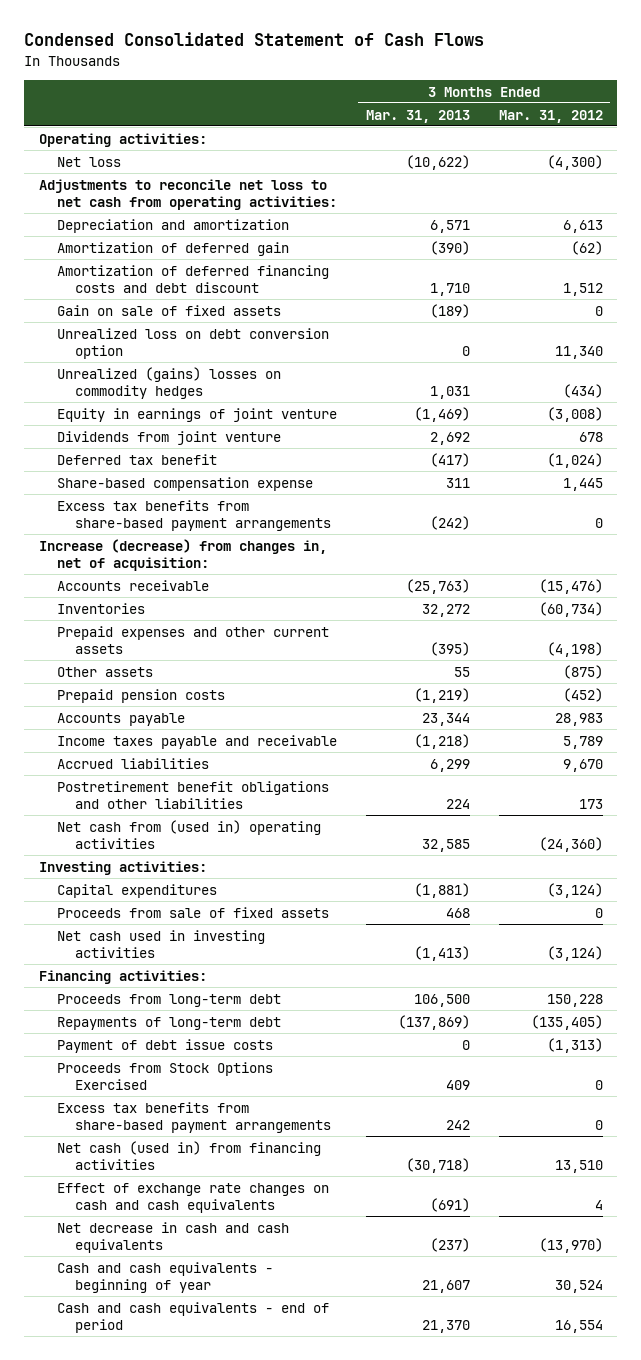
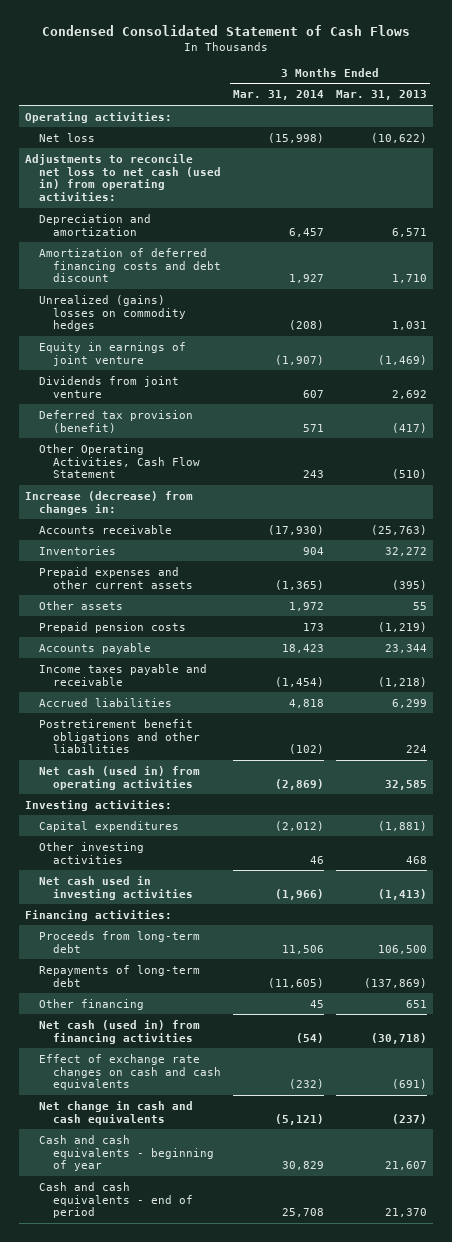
- | 3 Months Ended Mar. 31, 2013 | 3 Months Ended Mar. 31, 2012
+ | 3 Months Ended Mar. 31, 2014 | 3 Months Ended Mar. 31, 2013
- Adjustments to reconcile net loss to net cash from operating activities:
+ Adjustments to reconcile net loss to net cash (used in) from operating activities:
- Amortization of deferred gain | (390) | (62)
- Gain on sale of fixed assets | (189) | 0
- Unrealized loss on debt conversion option | 0 | 11,340
- Deferred tax benefit | (417) | (1,024)
- Share-based compensation expense | 311 | 1,445
- Excess tax benefits from share-based payment arrangements | (242) | 0
- Increase (decrease) from changes in, net of acquisition:
+ Deferred tax provision (benefit) | 571 | (417)
+ Other Operating Activities, Cash Flow Statement | 243 | (510)
+ Increase (decrease) from changes in:
- Net cash from (used in) operating activities | 32,585 | (24,360)
+ Net cash (used in) from operating activities | (2,869) | 32,585
- Proceeds from sale of fixed assets | 468 | 0
+ Other investing activities | 46 | 468
- Payment of debt issue costs | 0 | (1,313)
- Proceeds from Stock Options Exercised | 409 | 0
- Excess tax benefits from share-based payment arrangements | 242 | 0
+ Other financing | 45 | 651
- Net decrease in cash and cash equivalents | (237) | (13,970)
+ Net change in cash and cash equivalents | (5,121) | (237)

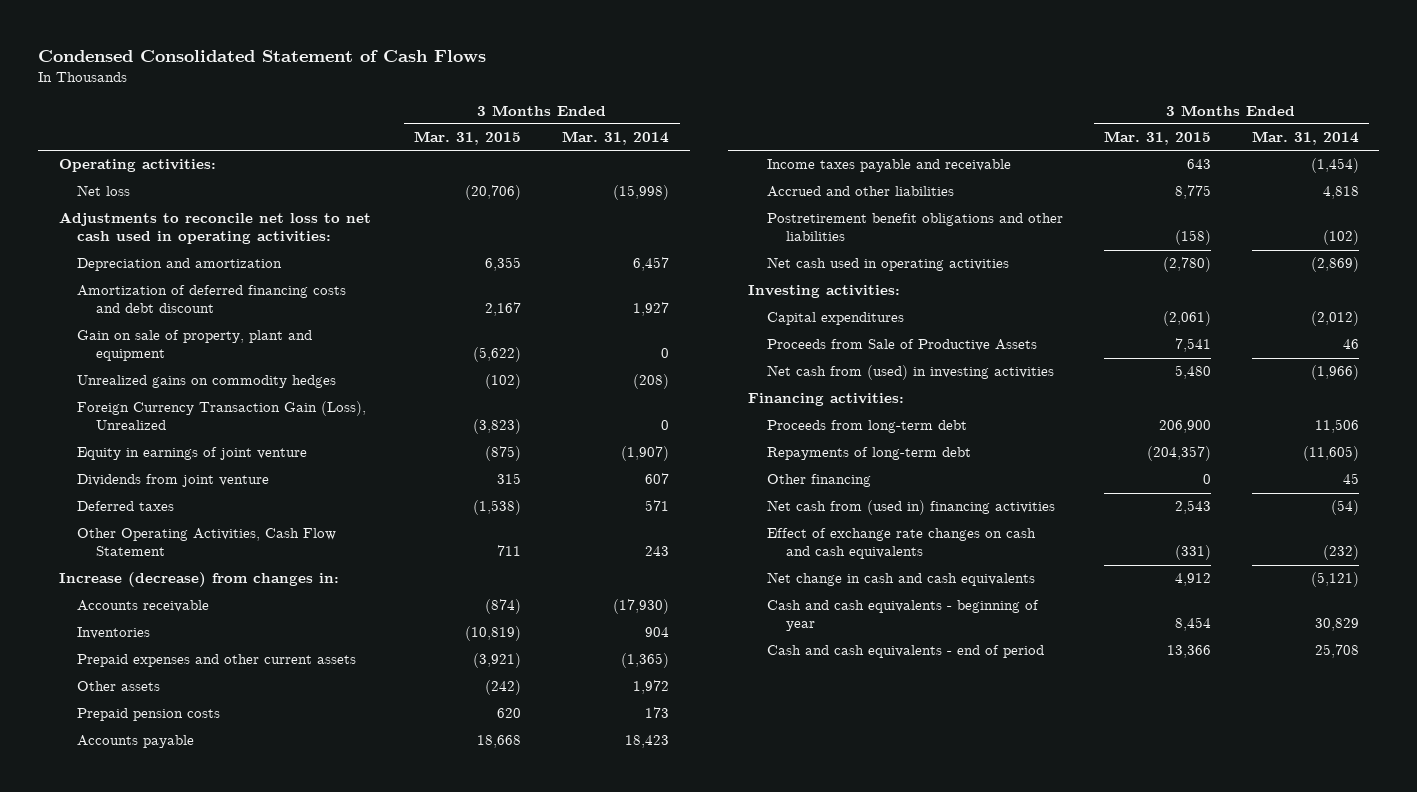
- | 3 Months Ended Mar. 31, 2014 | 3 Months Ended Mar. 31, 2013
+ | 3 Months Ended Mar. 31, 2015 | 3 Months Ended Mar. 31, 2014
- Adjustments to reconcile net loss to net cash (used in) from operating activities:
+ Adjustments to reconcile net loss to net cash used in operating activities:
- Unrealized (gains) losses on commodity hedges | (208) | 1,031
+ Gain on sale of property, plant and equipment | (5,622) | 0
+ Unrealized gains on commodity hedges | (102) | (208)
+ Foreign Currency Transaction Gain (Loss), Unrealized | (3,823) | 0
- Deferred tax provision (benefit) | 571 | (417)
+ Deferred taxes | (1,538) | 571
- Accrued liabilities | 4,818 | 6,299
+ Accrued and other liabilities | 8,775 | 4,818
- Net cash (used in) from operating activities | (2,869) | 32,585
+ Net cash used in operating activities | (2,780) | (2,869)
- Other investing activities | 46 | 468
- Net cash used in investing activities | (1,966) | (1,413)
+ Proceeds from Sale of Productive Assets | 7,541 | 46
+ Net cash from (used) in investing activities | 5,480 | (1,966)
- Net cash (used in) from financing activities | (54) | (30,718)
+ Net cash from (used in) financing activities | 2,543 | (54)

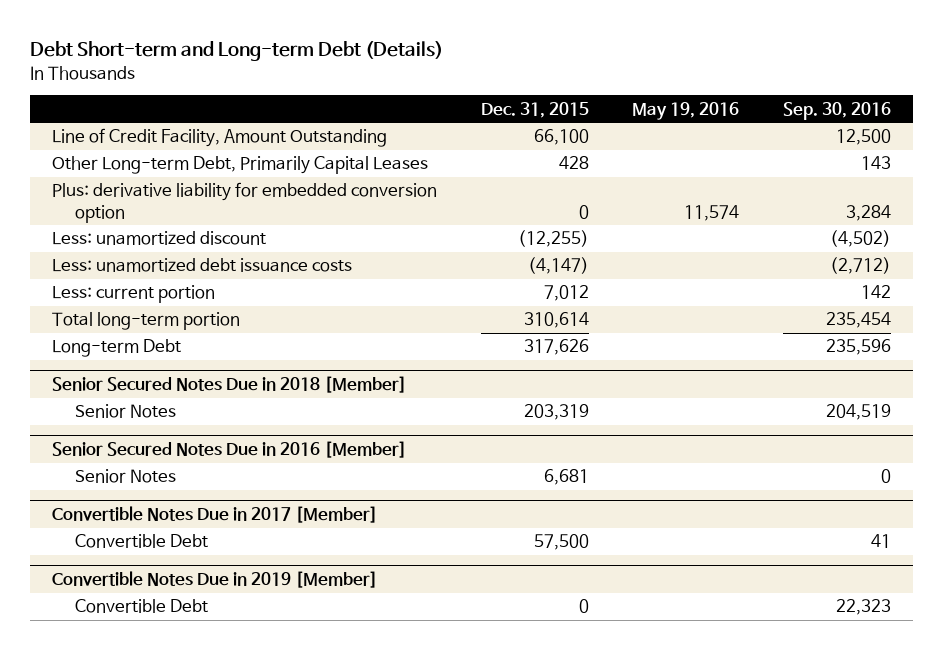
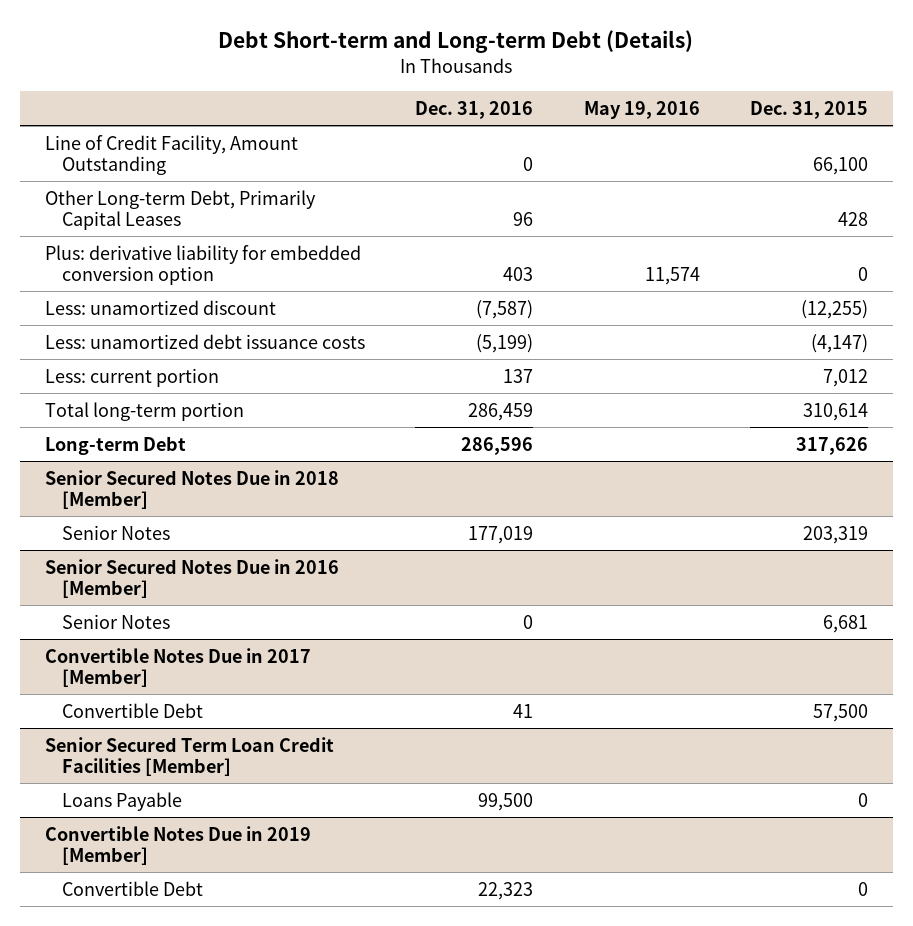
- | Dec. 31, 2015 | May 19, 2016 | Sep. 30, 2016
+ | Dec. 31, 2016 | May 19, 2016 | Dec. 31, 2015
+ Senior Secured Term Loan Credit Facilities [Member]
+ Loans Payable | 99,500 | | 0

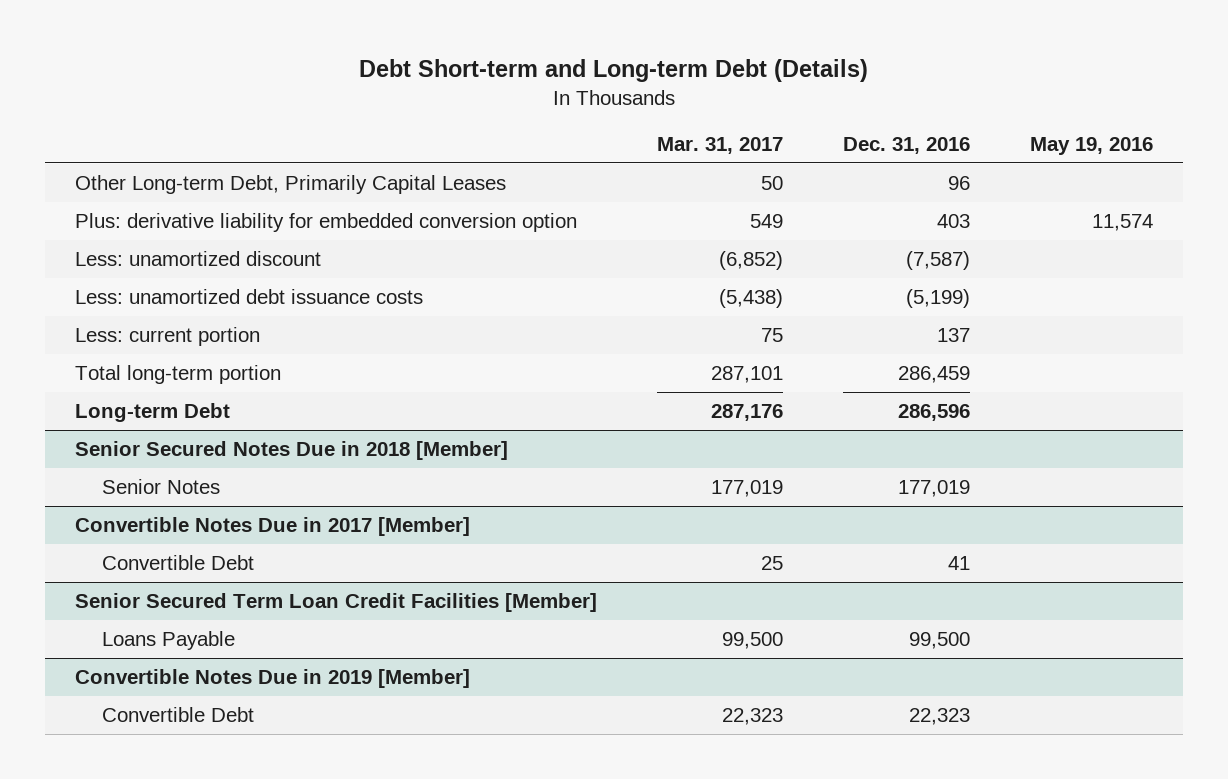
- | Dec. 31, 2016 | May 19, 2016 | Dec. 31, 2015
+ | Mar. 31, 2017 | Dec. 31, 2016 | May 19, 2016
- Line of Credit Facility, Amount Outstanding | 0 | | 66,100
- Senior Secured Notes Due in 2016 [Member]
- Senior Notes | 0 | | 6,681

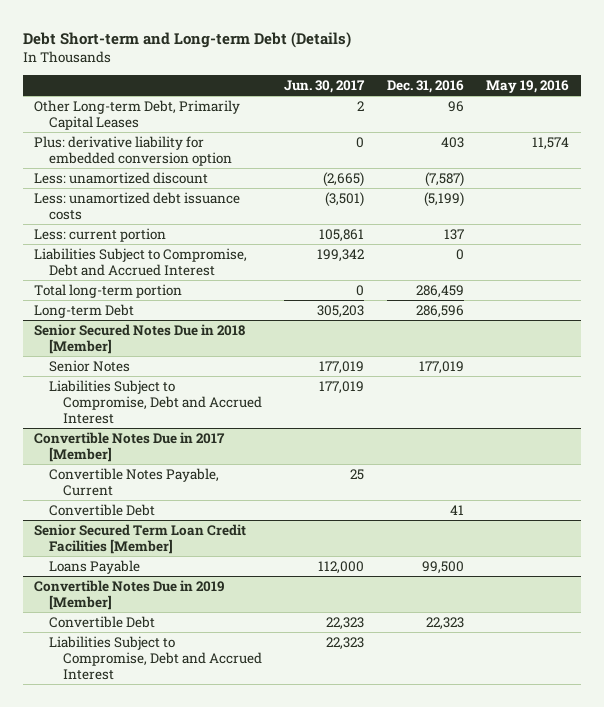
- | Mar. 31, 2017 | Dec. 31, 2016 | May 19, 2016
+ | Jun. 30, 2017 | Dec. 31, 2016 | May 19, 2016
+ Liabilities Subject to Compromise, Debt and Accrued Interest | 199,342 | 0 |
@ Senior Secured Notes Due in 2018 [Member]
+ Liabilities Subject to Compromise, Debt and Accrued Interest | 177,019 | |
@ Convertible Notes Due in 2017 [Member]
+ Convertible Notes Payable, Current | 25 | |
@ Convertible Notes Due in 2019 [Member]
+ Liabilities Subject to Compromise, Debt and Accrued Interest | 22,323 | |

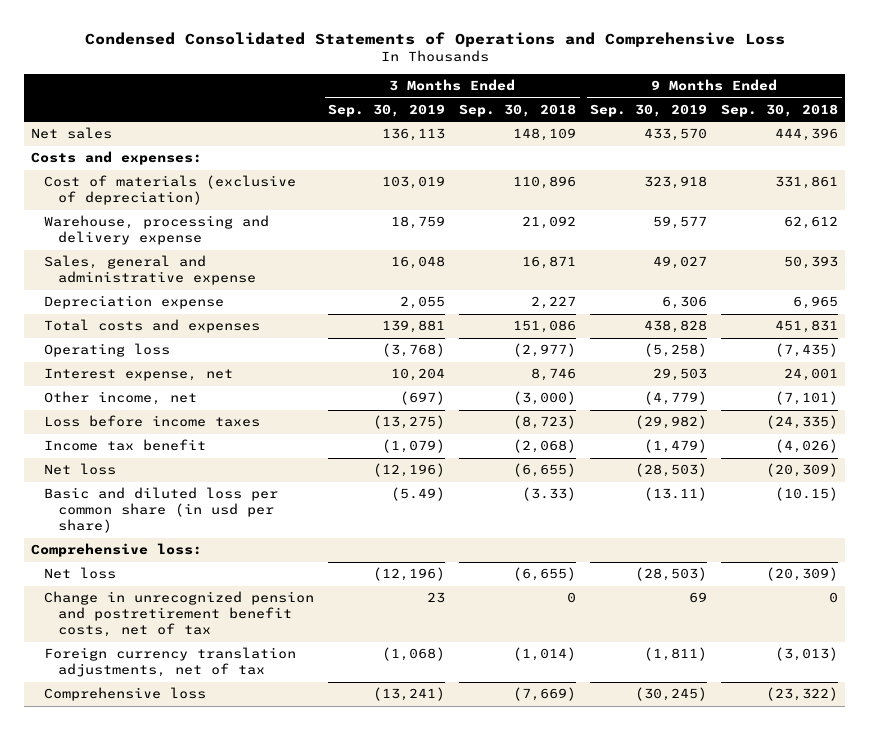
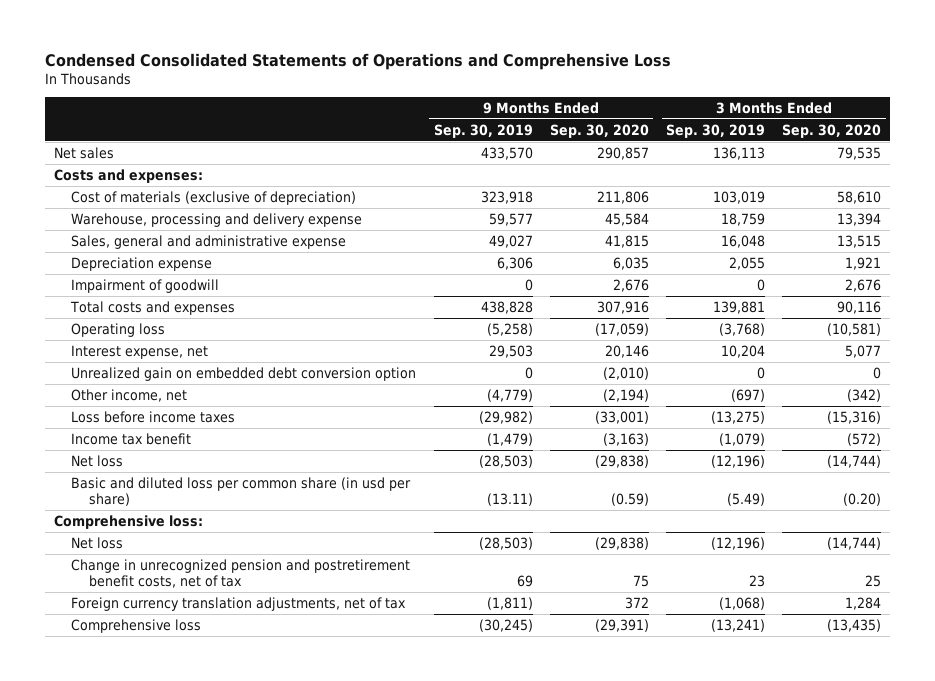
- | 3 Months Ended Sep. 30, 2019 | 3 Months Ended Sep. 30, 2018 | 9 Months Ended Sep. 30, 2019 | 9 Months Ended Sep. 30, 2018
+ | 9 Months Ended Sep. 30, 2019 | 9 Months Ended Sep. 30, 2020 | 3 Months Ended Sep. 30, 2019 | 3 Months Ended Sep. 30, 2020
+ Impairment of goodwill | 0 | 2,676 | 0 | 2,676
+ Unrealized gain on embedded debt conversion option | 0 | (2,010) | 0 | 0

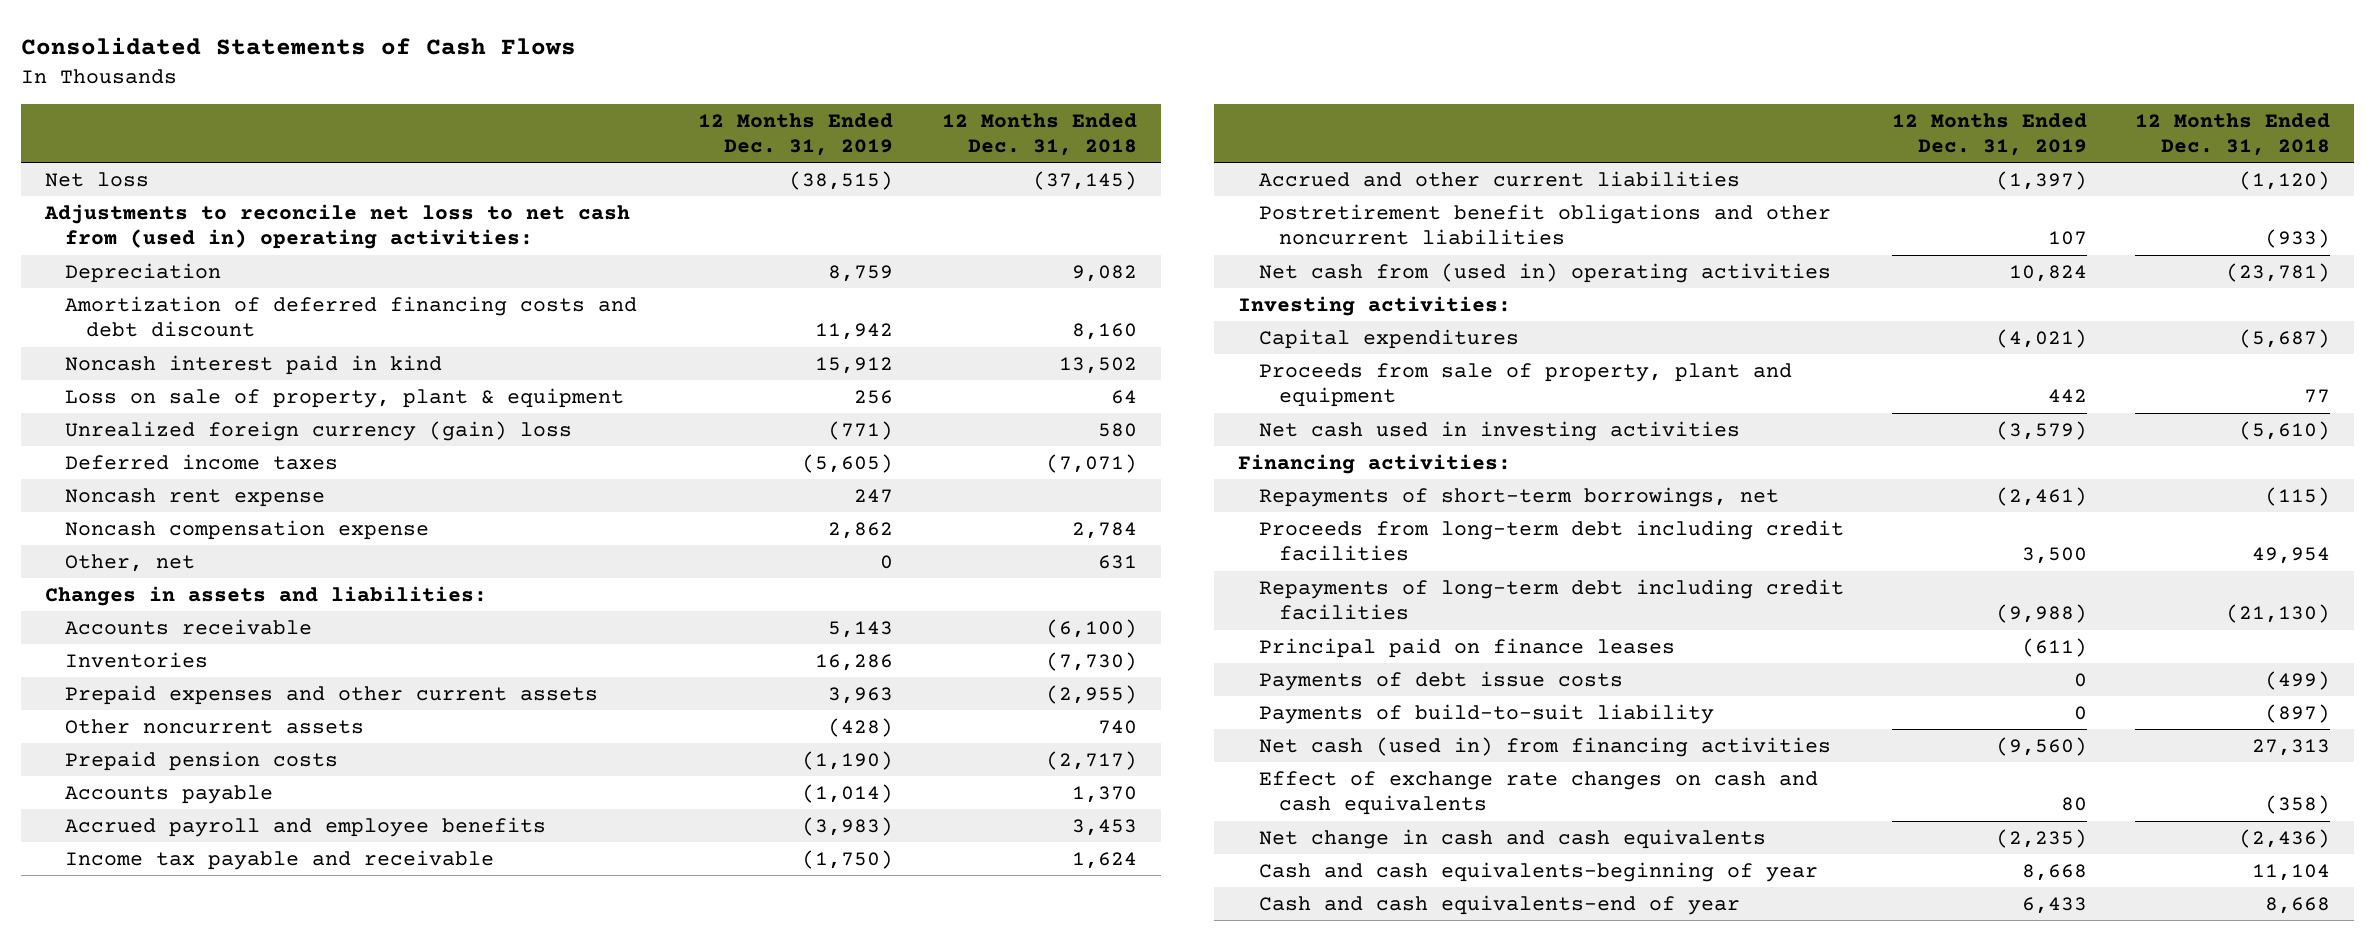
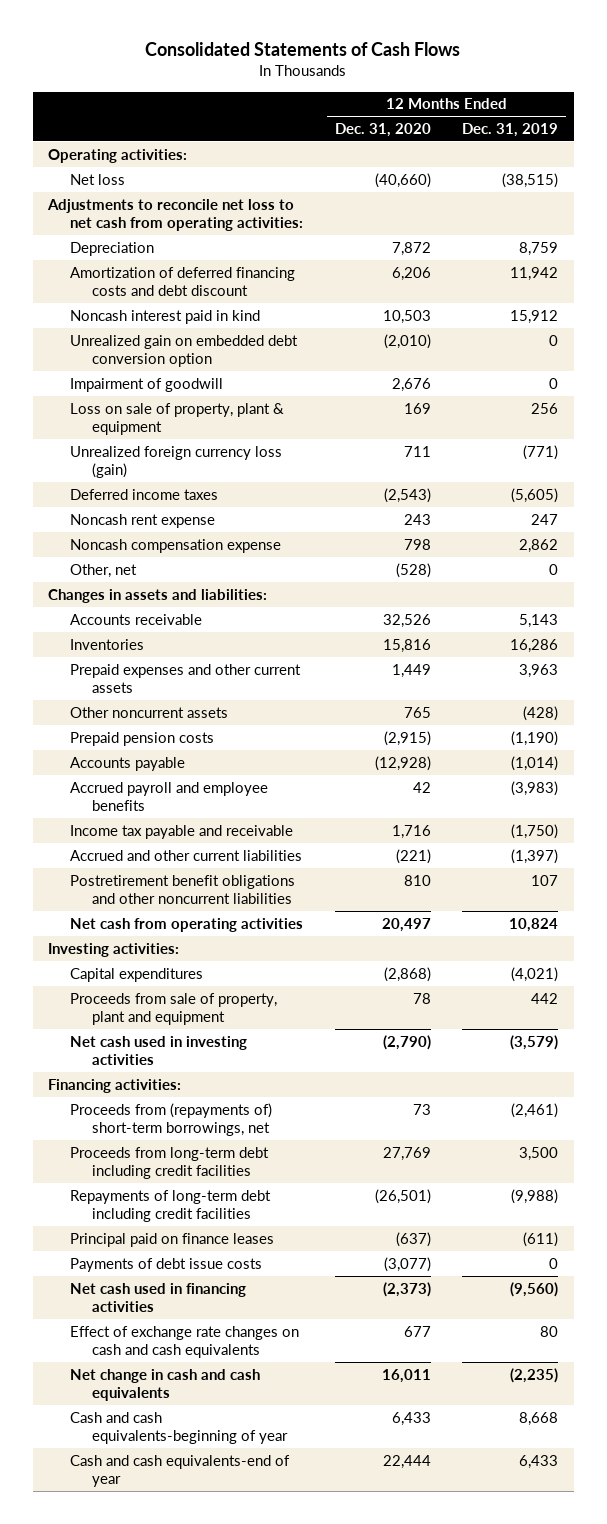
- | 12 Months Ended Dec. 31, 2019 | 12 Months Ended Dec. 31, 2018
+ | 12 Months Ended Dec. 31, 2020 | 12 Months Ended Dec. 31, 2019
+ Operating activities:
- Adjustments to reconcile net loss to net cash from (used in) operating activities:
+ Adjustments to reconcile net loss to net cash from operating activities:
+ Unrealized gain on embedded debt conversion option | (2,010) | 0
+ Impairment of goodwill | 2,676 | 0
- Unrealized foreign currency (gain) loss | (771) | 580
+ Unrealized foreign currency loss (gain) | 711 | (771)
- Net cash from (used in) operating activities | 10,824 | (23,781)
+ Net cash from operating activities | 20,497 | 10,824
- Repayments of short-term borrowings, net | (2,461) | (115)
+ Proceeds from (repayments of) short-term borrowings, net | 73 | (2,461)
- Payments of build-to-suit liability | 0 | (897)
- Net cash (used in) from financing activities | (9,560) | 27,313
+ Net cash used in financing activities | (2,373) | (9,560)

